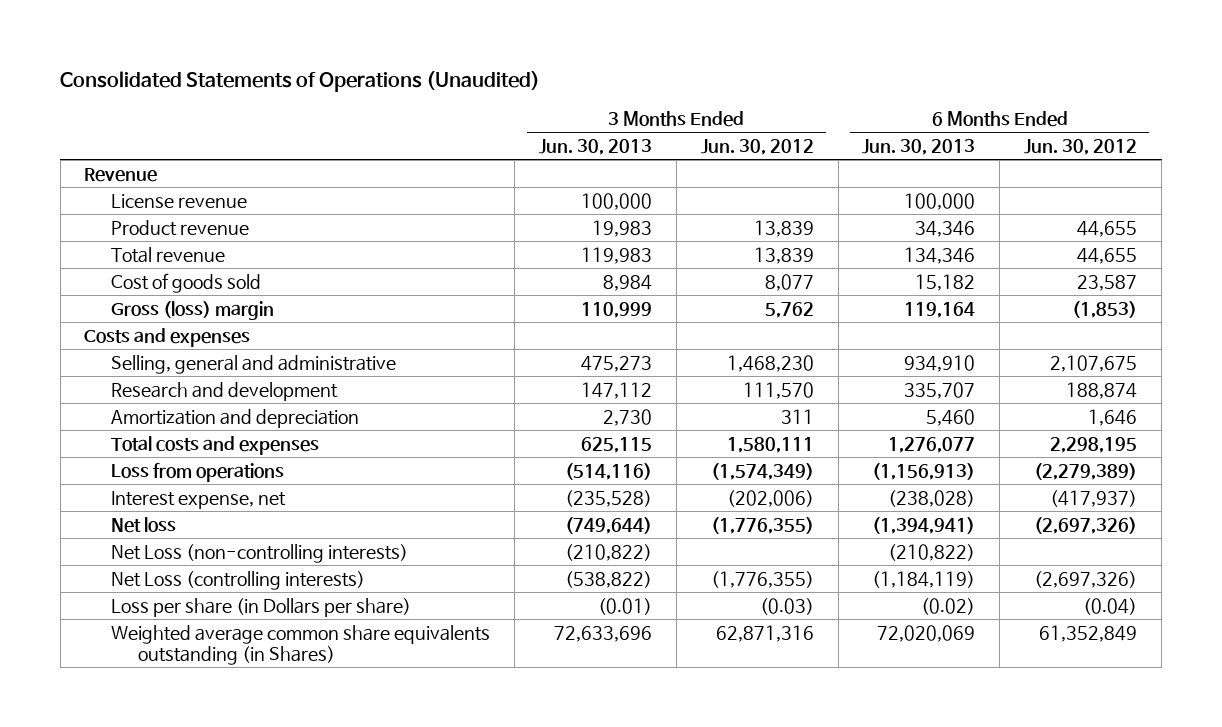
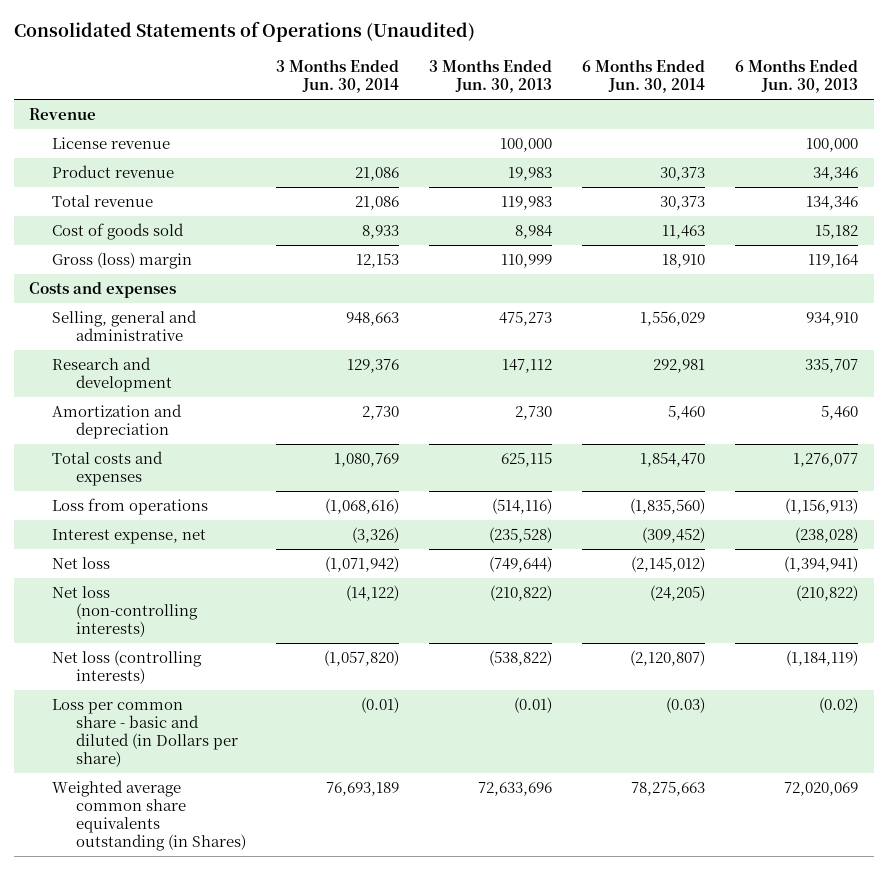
- | 3 Months Ended Jun. 30, 2013 | 3 Months Ended Jun. 30, 2012 | 6 Months Ended Jun. 30, 2013 | 6 Months Ended Jun. 30, 2012
+ | 3 Months Ended Jun. 30, 2014 | 3 Months Ended Jun. 30, 2013 | 6 Months Ended Jun. 30, 2014 | 6 Months Ended Jun. 30, 2013
- Net Loss (non-controlling interests) | (210,822) | | (210,822) |
- Net Loss (controlling interests) | (538,822) | (1,776,355) | (1,184,119) | (2,697,326)
- Loss per share (in Dollars per share) | (0.01) | (0.03) | (0.02) | (0.04)
+ Net loss (non-controlling interests) | (14,122) | (210,822) | (24,205) | (210,822)
+ Net loss (controlling interests) | (1,057,820) | (538,822) | (2,120,807) | (1,184,119)
+ Loss per common share - basic and diluted (in Dollars per share) | (0.01) | (0.01) | (0.03) | (0.02)

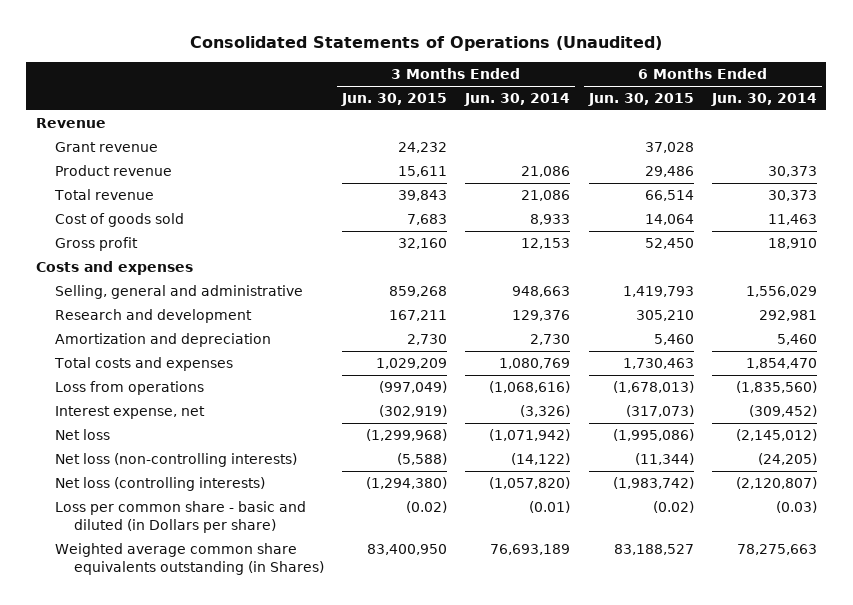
- | 3 Months Ended Jun. 30, 2014 | 3 Months Ended Jun. 30, 2013 | 6 Months Ended Jun. 30, 2014 | 6 Months Ended Jun. 30, 2013
+ | 3 Months Ended Jun. 30, 2015 | 3 Months Ended Jun. 30, 2014 | 6 Months Ended Jun. 30, 2015 | 6 Months Ended Jun. 30, 2014
- License revenue | | 100,000 | | 100,000
+ Grant revenue | 24,232 | | 37,028 |
- Gross (loss) margin | 12,153 | 110,999 | 18,910 | 119,164
+ Gross profit | 32,160 | 12,153 | 52,450 | 18,910

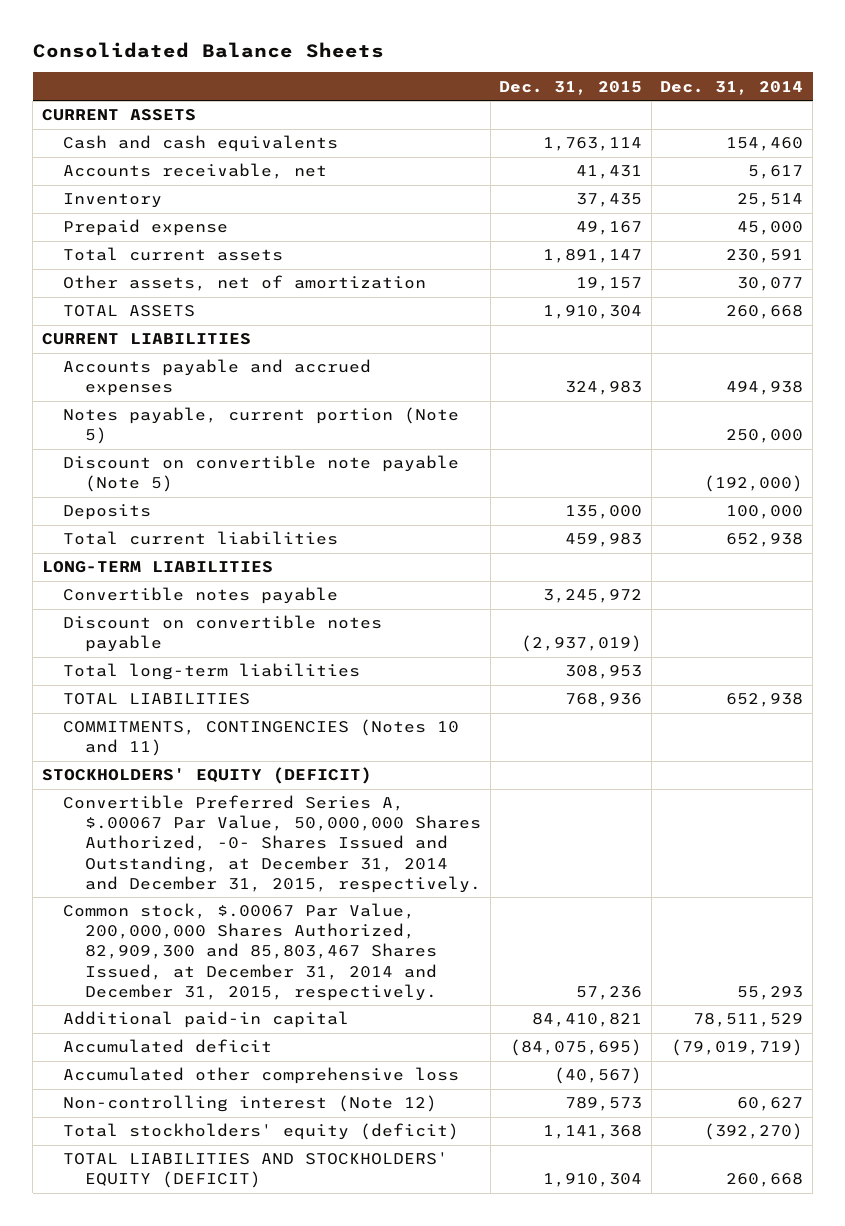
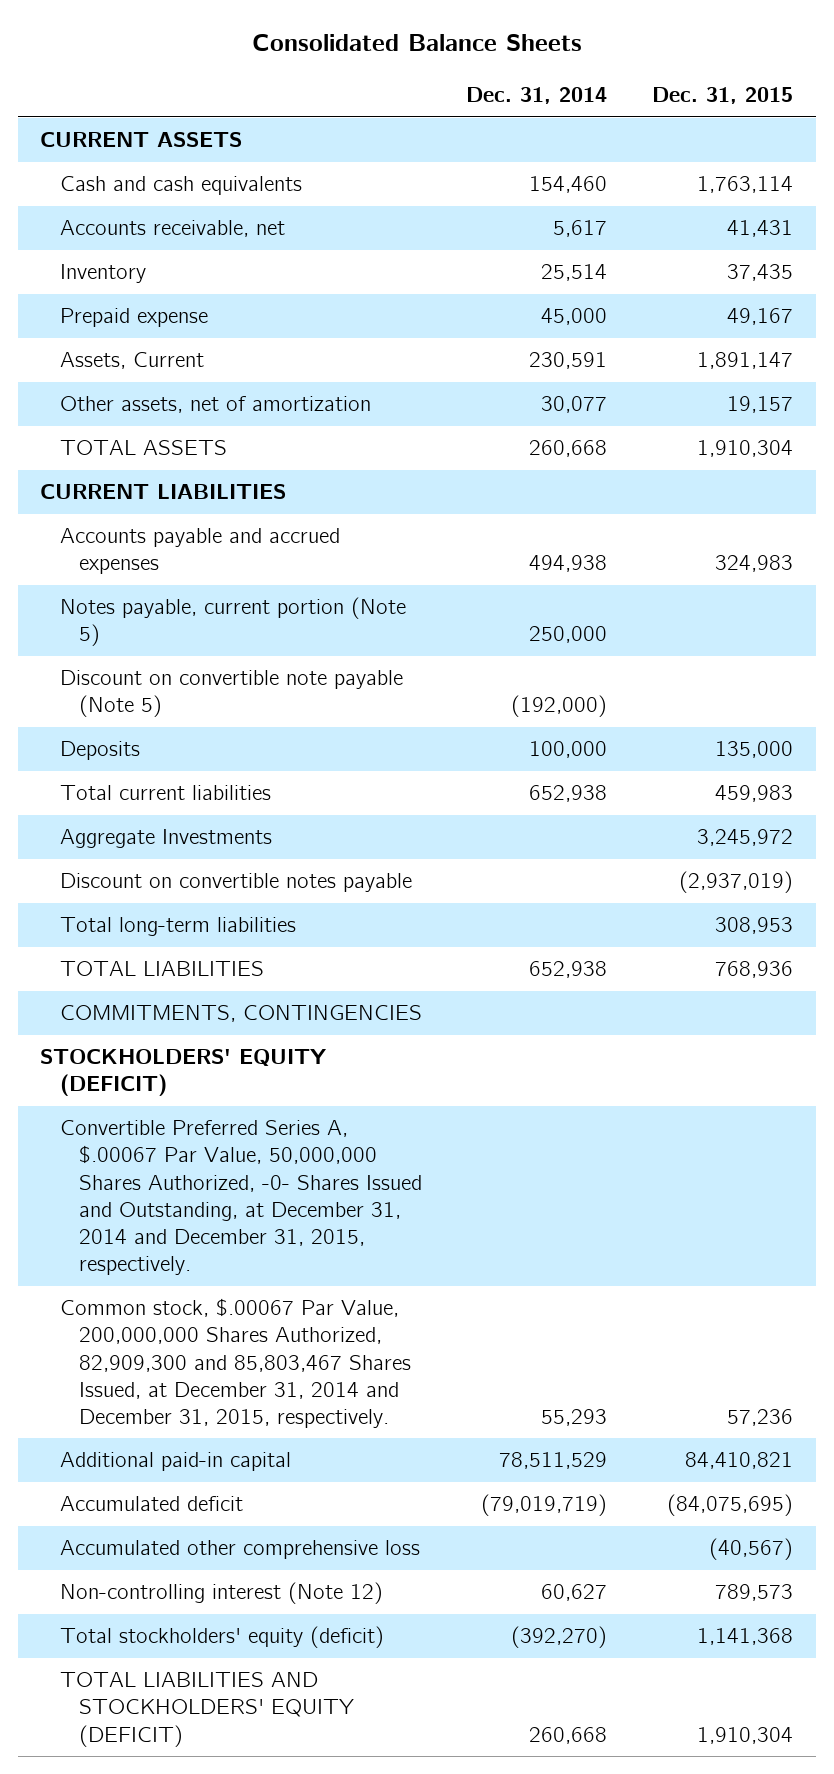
- | Dec. 31, 2015 | Dec. 31, 2014
+ | Dec. 31, 2014 | Dec. 31, 2015
- Total current assets | 1,891,147 | 230,591
+ Assets, Current | 230,591 | 1,891,147
- LONG-TERM LIABILITIES
- Convertible notes payable | 3,245,972 |
+ Aggregate Investments | | 3,245,972
- COMMITMENTS, CONTINGENCIES (Notes 10 and 11)
+ COMMITMENTS, CONTINGENCIES

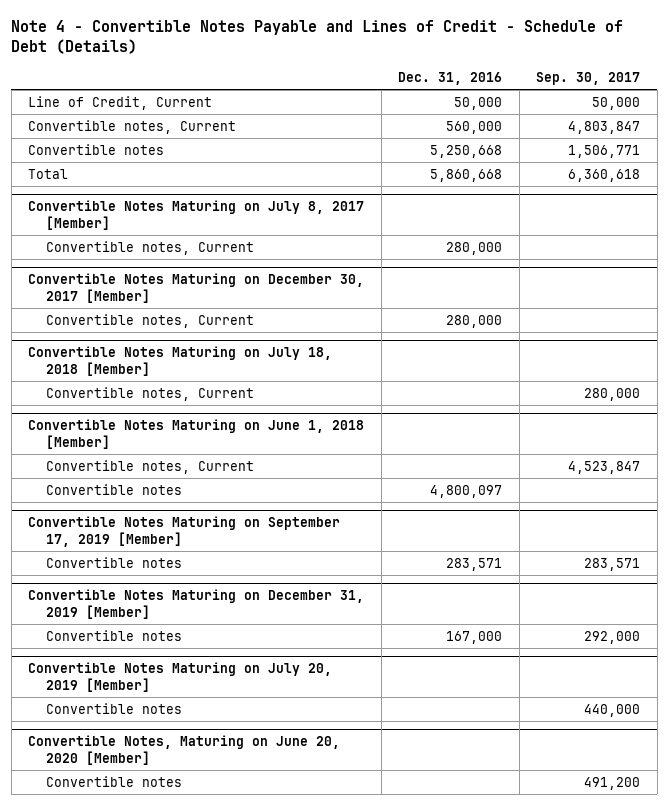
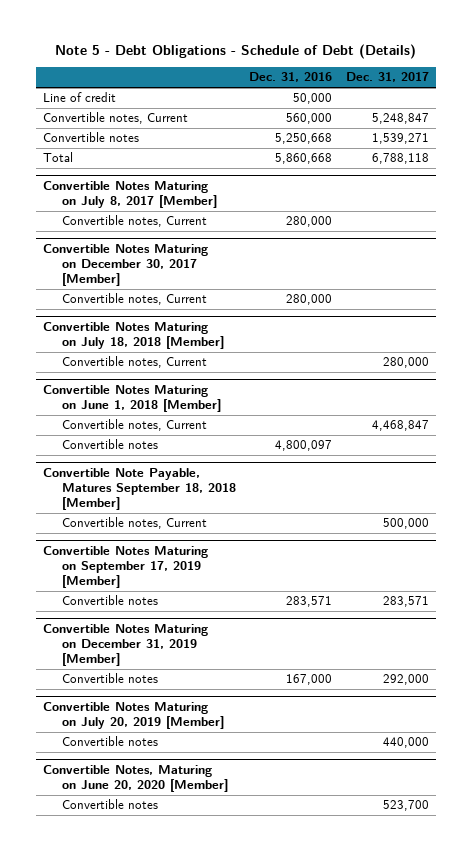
- Note 4 - Convertible Notes Payable and Lines of Credit - Schedule of Debt (Details)
+ Note 5 - Debt Obligations - Schedule of Debt (Details)
- | Dec. 31, 2016 | Sep. 30, 2017
+ | Dec. 31, 2016 | Dec. 31, 2017
- Line of Credit, Current | 50,000 | 50,000
+ Line of credit | 50,000 |
+ Convertible Note Payable, Matures September 18, 2018 [Member]
+ Convertible notes, Current | | 500,000

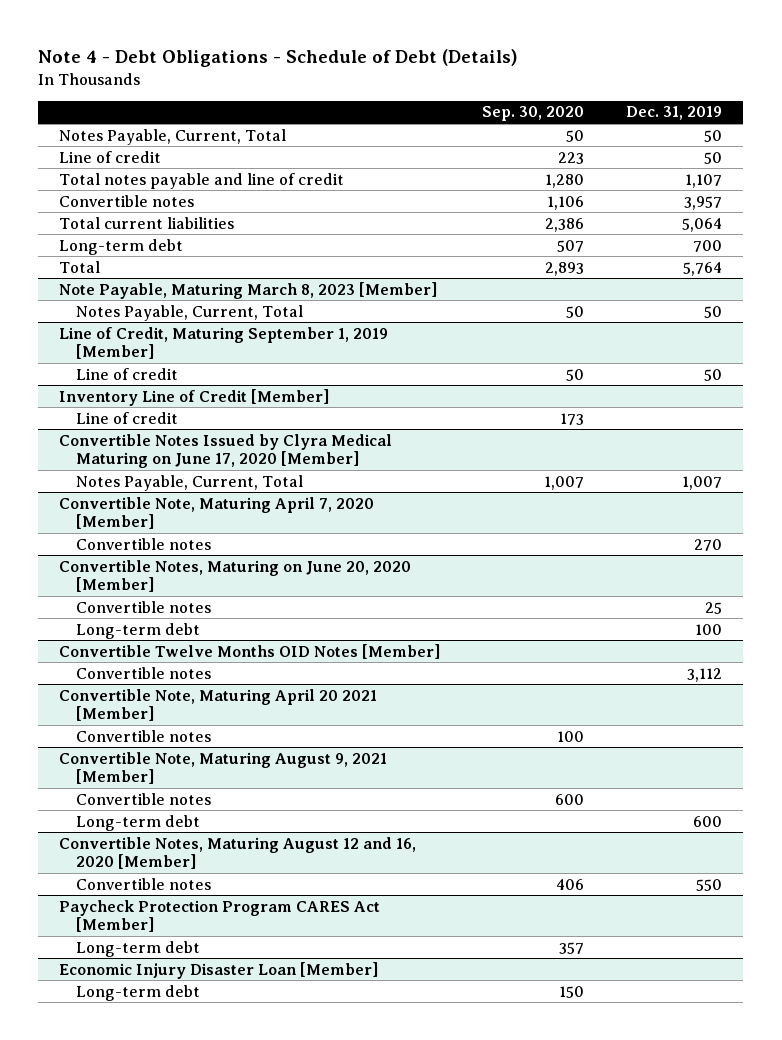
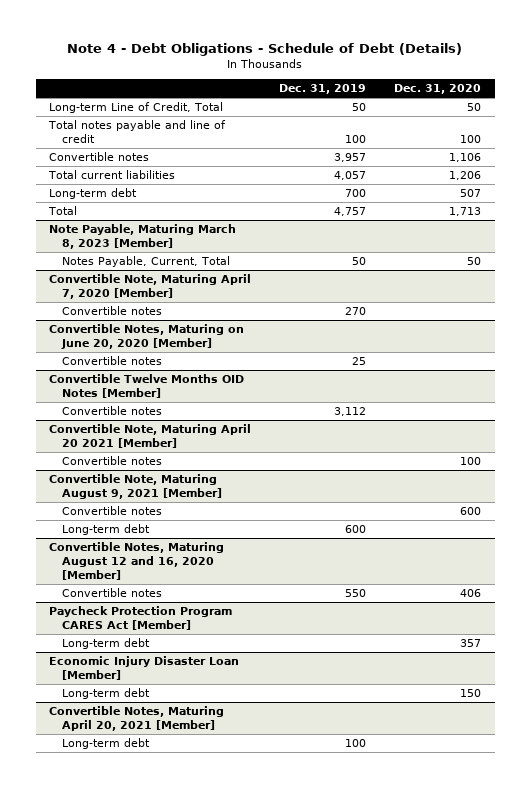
- | Sep. 30, 2020 | Dec. 31, 2019
+ | Dec. 31, 2019 | Dec. 31, 2020
- Notes Payable, Current, Total | 50 | 50
- Line of credit | 223 | 50
- Total notes payable and line of credit | 1,280 | 1,107
+ Long-term Line of Credit, Total | 50 | 50
+ Total notes payable and line of credit | 100 | 100
- Total current liabilities | 2,386 | 5,064
+ Total current liabilities | 4,057 | 1,206
- Total | 2,893 | 5,764
+ Total | 4,757 | 1,713
- Line of Credit, Maturing September 1, 2019 [Member]
- Line of credit | 50 | 50
- Inventory Line of Credit [Member]
- Line of credit | 173 |
- Convertible Notes Issued by Clyra Medical Maturing on June 17, 2020 [Member]
- Notes Payable, Current, Total | 1,007 | 1,007
@ Convertible Notes, Maturing on June 20, 2020 [Member]
- Long-term debt | | 100
+ Convertible Notes, Maturing April 20, 2021 [Member]
+ Long-term debt | 100 |

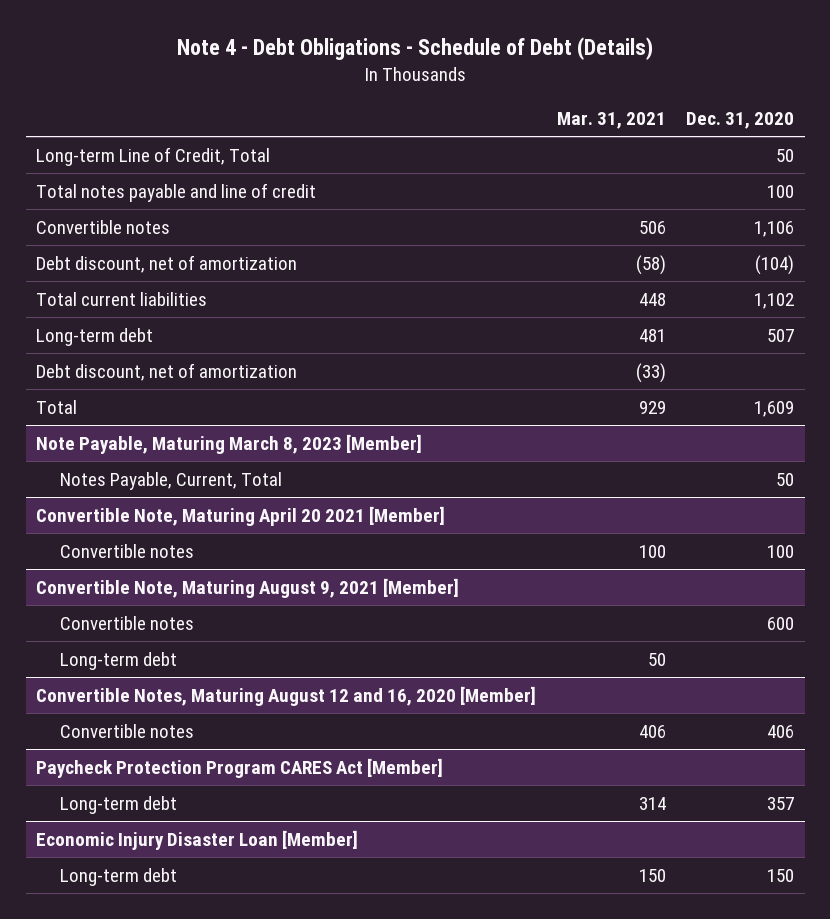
- | Dec. 31, 2019 | Dec. 31, 2020
+ | Mar. 31, 2021 | Dec. 31, 2020
- Total current liabilities | 4,057 | 1,206
+ Debt discount, net of amortization | (58) | (104)
+ Total current liabilities | 448 | 1,102
- Total | 4,757 | 1,713
+ Debt discount, net of amortization | (33) |
+ Total | 929 | 1,609
- Convertible Note, Maturing April 7, 2020 [Member]
- Convertible notes | 270 |
- Convertible Notes, Maturing on June 20, 2020 [Member]
- Convertible notes | 25 |
- Convertible Twelve Months OID Notes [Member]
- Convertible notes | 3,112 |
- Convertible Notes, Maturing April 20, 2021 [Member]
- Long-term debt | 100 |

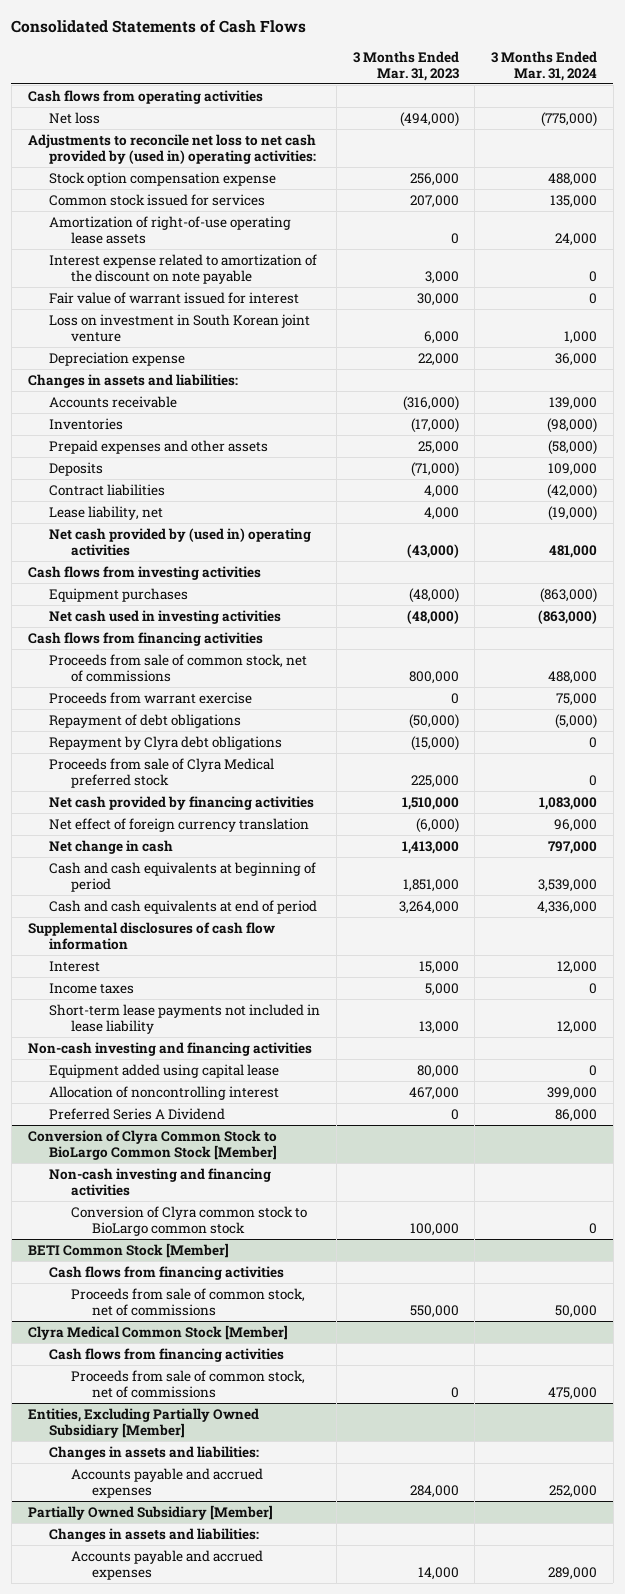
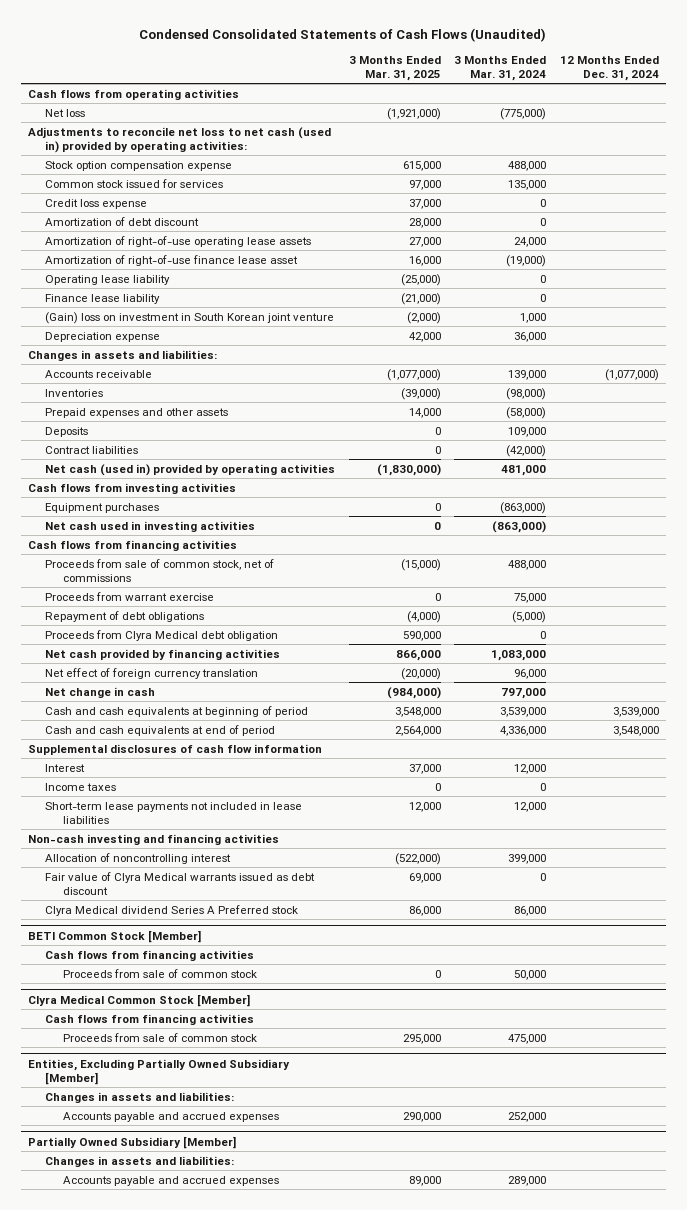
- Consolidated Statements of Cash Flows
+ Condensed Consolidated Statements of Cash Flows (Unaudited)
- | 3 Months Ended Mar. 31, 2023 | 3 Months Ended Mar. 31, 2024
+ | 3 Months Ended Mar. 31, 2025 | 3 Months Ended Mar. 31, 2024 | 12 Months Ended Dec. 31, 2024
- Adjustments to reconcile net loss to net cash provided by (used in) operating activities:
+ Adjustments to reconcile net loss to net cash (used in) provided by operating activities:
+ Credit loss expense | 37,000 | 0 |
+ Amortization of debt discount | 28,000 | 0 |
- Interest expense related to amortization of the discount on note payable | 3,000 | 0
- Fair value of warrant issued for interest | 30,000 | 0
- Loss on investment in South Korean joint venture | 6,000 | 1,000
+ Amortization of right-of-use finance lease asset | 16,000 | (19,000) |
+ Operating lease liability | (25,000) | 0 |
+ Finance lease liability | (21,000) | 0 |
+ (Gain) loss on investment in South Korean joint venture | (2,000) | 1,000 |
- Lease liability, net | 4,000 | (19,000)
- Net cash provided by (used in) operating activities | (43,000) | 481,000
+ Net cash (used in) provided by operating activities | (1,830,000) | 481,000 |
- Repayment by Clyra debt obligations | (15,000) | 0
- Proceeds from sale of Clyra Medical preferred stock | 225,000 | 0
+ Proceeds from Clyra Medical debt obligation | 590,000 | 0 |
- Short-term lease payments not included in lease liability | 13,000 | 12,000
+ Short-term lease payments not included in lease liabilities | 12,000 | 12,000 |
- Equipment added using capital lease | 80,000 | 0
- Preferred Series A Dividend | 0 | 86,000
- Conversion of Clyra Common Stock to BioLargo Common Stock [Member]
- Non-cash investing and financing activities
- Conversion of Clyra common stock to BioLargo common stock | 100,000 | 0
+ Fair value of Clyra Medical warrants issued as debt discount | 69,000 | 0 |
+ Clyra Medical dividend Series A Preferred stock | 86,000 | 86,000 |
@ BETI Common Stock [Member]
- Proceeds from sale of common stock, net of commissions | 550,000 | 50,000
+ Proceeds from sale of common stock | 0 | 50,000 |
@ Clyra Medical Common Stock [Member]
- Proceeds from sale of common stock, net of commissions | 0 | 475,000
+ Proceeds from sale of common stock | 295,000 | 475,000 |

